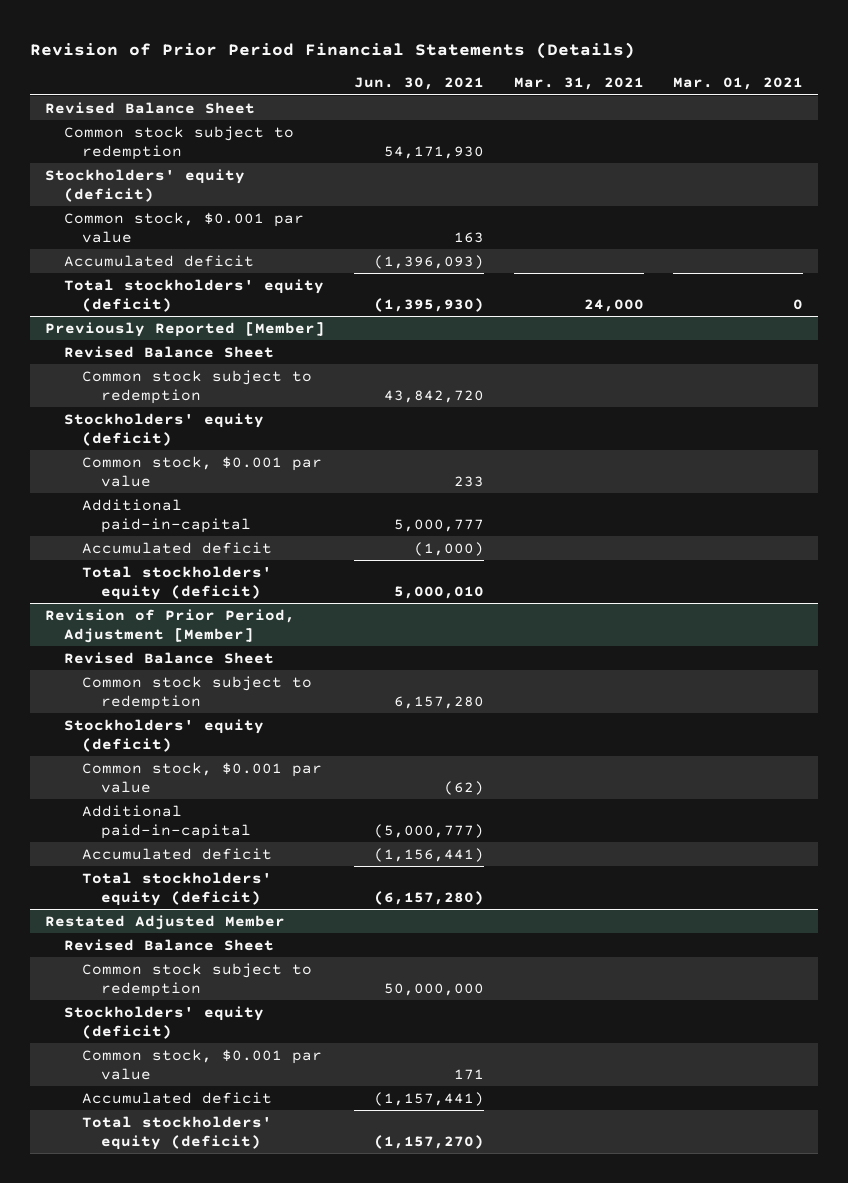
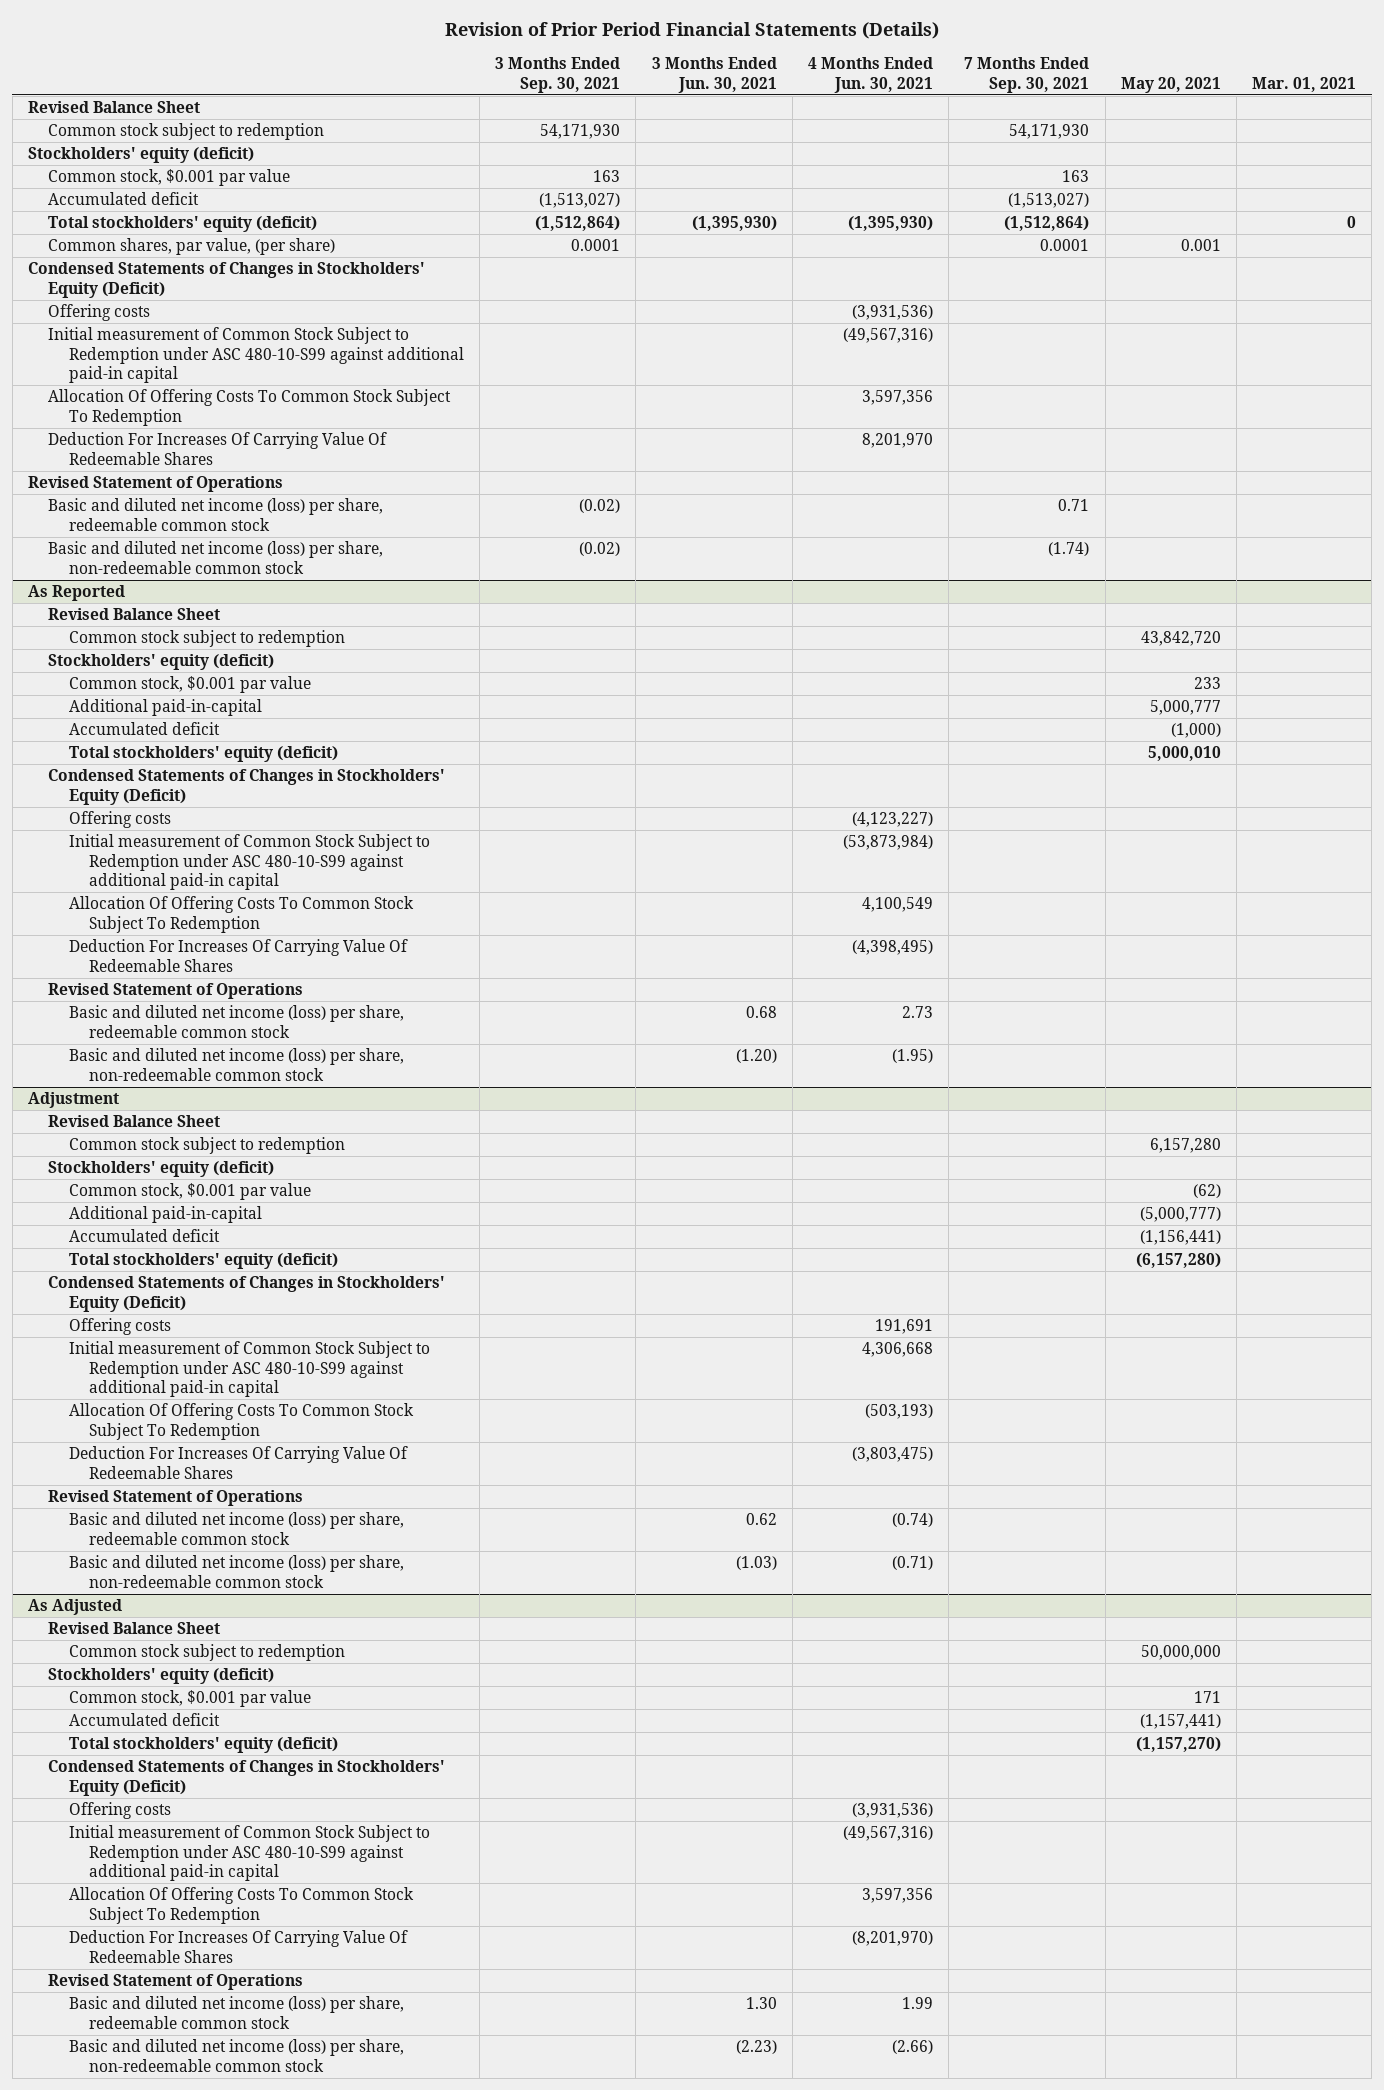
- | Jun. 30, 2021 | Mar. 31, 2021 | Mar. 01, 2021
+ | 3 Months Ended Sep. 30, 2021 | 3 Months Ended Jun. 30, 2021 | 4 Months Ended Jun. 30, 2021 | 7 Months Ended Sep. 30, 2021 | May 20, 2021 | Mar. 01, 2021
- Previously Reported [Member]
+ Common shares, par value, (per share) | 0.0001 | | | 0.0001 | 0.001 |
+ Condensed Statements of Changes in Stockholders' Equity (Deficit)
+ Offering costs | | | (3,931,536) | | |
+ Initial measurement of Common Stock Subject to Redemption under ASC 480-10-S99 against additional paid-in capital | | | (49,567,316) | | |
+ Allocation Of Offering Costs To Common Stock Subject To Redemption | | | 3,597,356 | | |
+ Deduction For Increases Of Carrying Value Of Redeemable Shares | | | 8,201,970 | | |
+ Revised Statement of Operations
+ Basic and diluted net income (loss) per share, redeemable common stock | (0.02) | | | 0.71 | |
+ Basic and diluted net income (loss) per share, non-redeemable common stock | (0.02) | | | (1.74) | |
+ As Reported
- Revision of Prior Period, Adjustment [Member]
+ Condensed Statements of Changes in Stockholders' Equity (Deficit)
+ Offering costs | | | (4,123,227) | | |
+ Initial measurement of Common Stock Subject to Redemption under ASC 480-10-S99 against additional paid-in capital | | | (53,873,984) | | |
+ Allocation Of Offering Costs To Common Stock Subject To Redemption | | | 4,100,549 | | |
+ Deduction For Increases Of Carrying Value Of Redeemable Shares | | | (4,398,495) | | |
+ Revised Statement of Operations
+ Basic and diluted net income (loss) per share, redeemable common stock | | 0.68 | 2.73 | | |
+ Basic and diluted net income (loss) per share, non-redeemable common stock | | (1.20) | (1.95) | | |
+ Adjustment
- Restated Adjusted Member
+ Condensed Statements of Changes in Stockholders' Equity (Deficit)
+ Offering costs | | | 191,691 | | |
+ Initial measurement of Common Stock Subject to Redemption under ASC 480-10-S99 against additional paid-in capital | | | 4,306,668 | | |
+ Allocation Of Offering Costs To Common Stock Subject To Redemption | | | (503,193) | | |
+ Deduction For Increases Of Carrying Value Of Redeemable Shares | | | (3,803,475) | | |
+ Revised Statement of Operations
+ Basic and diluted net income (loss) per share, redeemable common stock | | 0.62 | (0.74) | | |
+ Basic and diluted net income (loss) per share, non-redeemable common stock | | (1.03) | (0.71) | | |
+ As Adjusted
+ Condensed Statements of Changes in Stockholders' Equity (Deficit)
+ Offering costs | | | (3,931,536) | | |
+ Initial measurement of Common Stock Subject to Redemption under ASC 480-10-S99 against additional paid-in capital | | | (49,567,316) | | |
+ Allocation Of Offering Costs To Common Stock Subject To Redemption | | | 3,597,356 | | |
+ Deduction For Increases Of Carrying Value Of Redeemable Shares | | | (8,201,970) | | |
+ Revised Statement of Operations
+ Basic and diluted net income (loss) per share, redeemable common stock | | 1.30 | 1.99 | | |
+ Basic and diluted net income (loss) per share, non-redeemable common stock | | (2.23) | (2.66) | | |

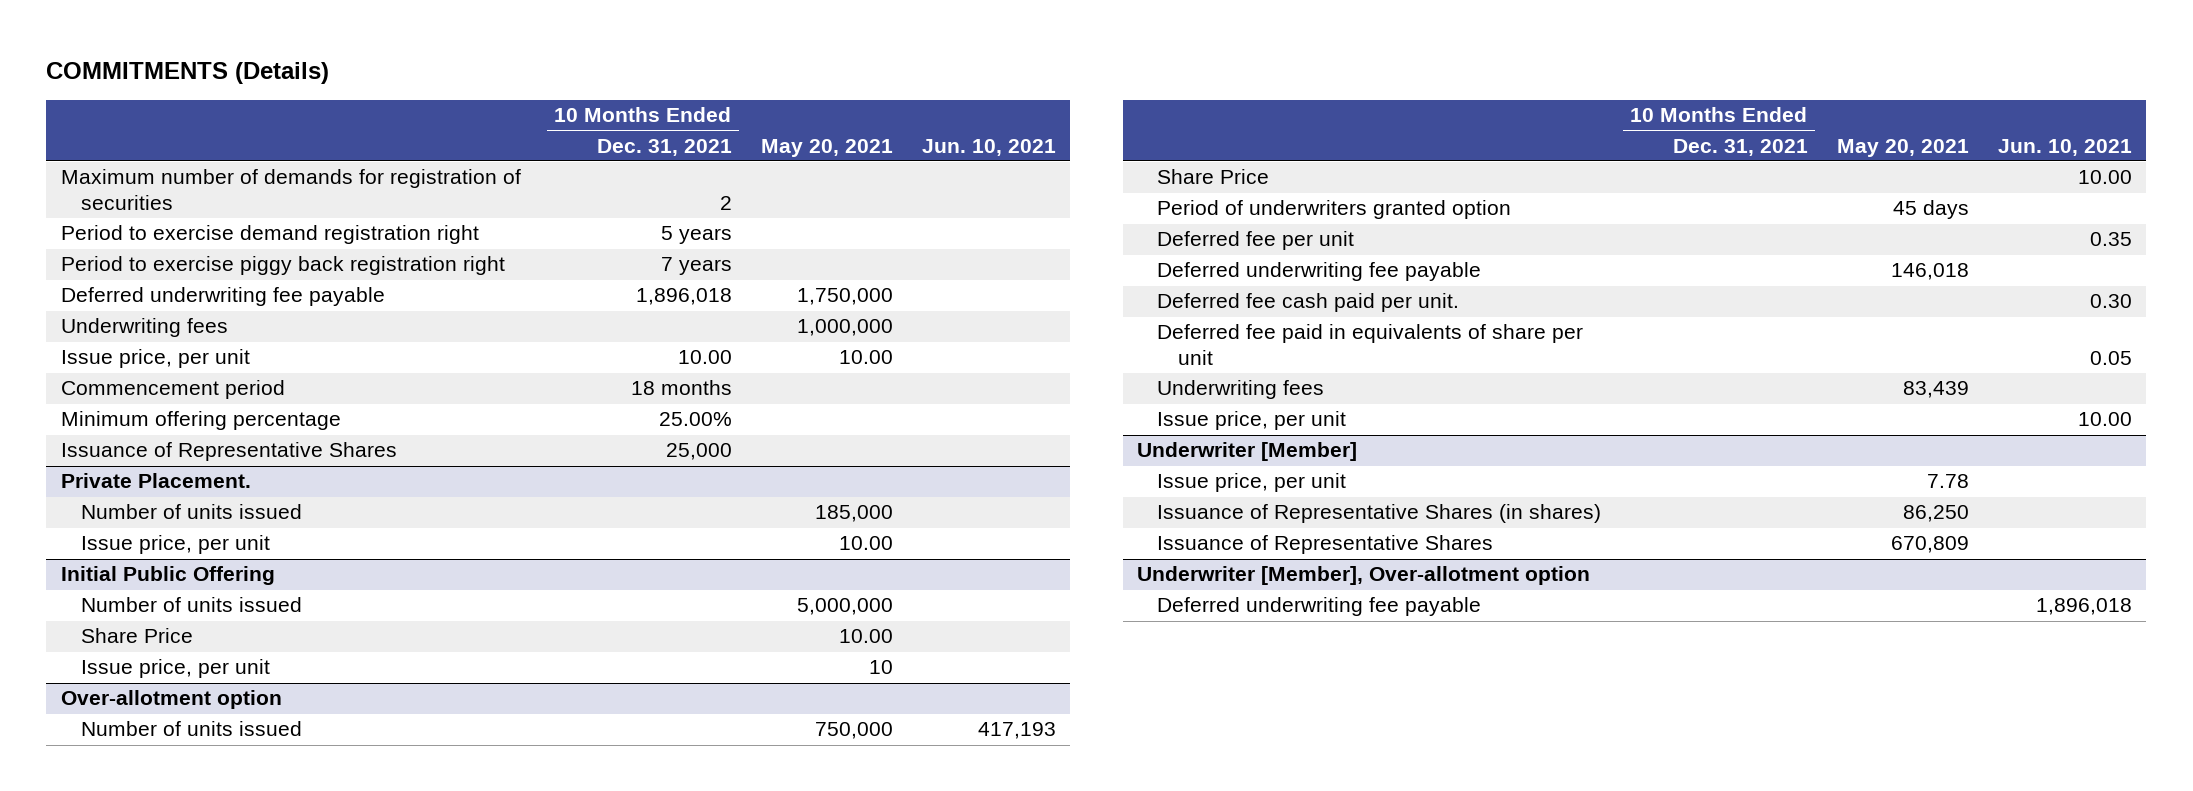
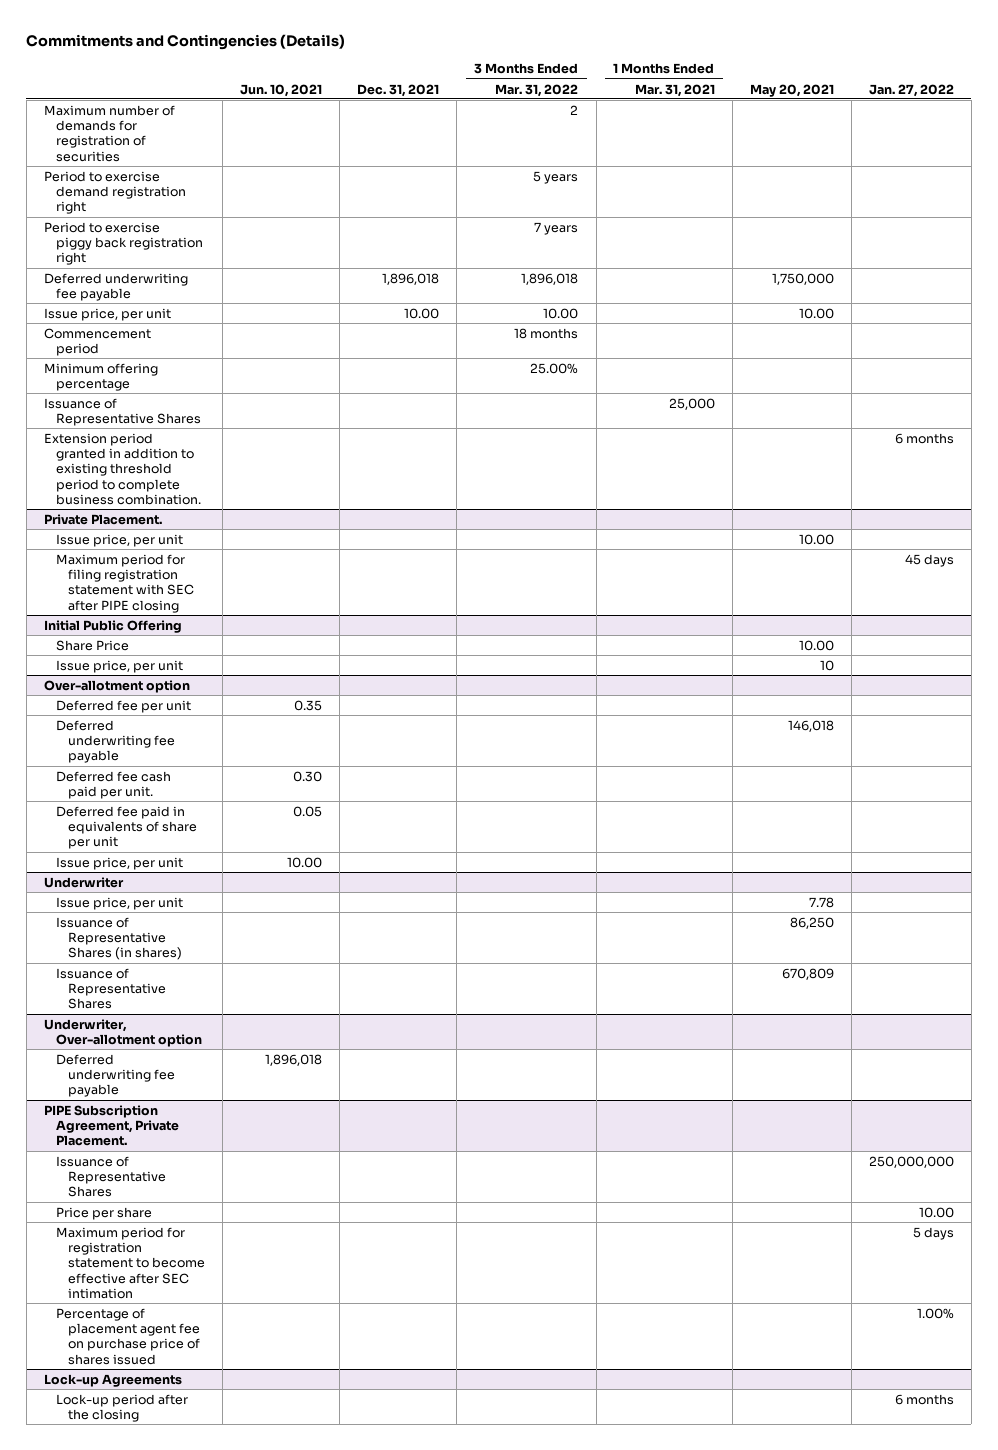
- COMMITMENTS (Details)
+ Commitments and Contingencies (Details)
- | 10 Months Ended Dec. 31, 2021 | May 20, 2021 | Jun. 10, 2021
+ | Jun. 10, 2021 | Dec. 31, 2021 | 3 Months Ended Mar. 31, 2022 | 1 Months Ended Mar. 31, 2021 | May 20, 2021 | Jan. 27, 2022
- Underwriting fees | | 1,000,000 |
+ Extension period granted in addition to existing threshold period to complete business combination. | | | | | | 6 months
@ Private Placement.
- Number of units issued | | 185,000 |
+ Maximum period for filing registration statement with SEC after PIPE closing | | | | | | 45 days
@ Initial Public Offering
- Number of units issued | | 5,000,000 |
@ Over-allotment option
- Number of units issued | | 750,000 | 417,193
- Share Price | | | 10.00
- Period of underwriters granted option | | 45 days |
- Underwriting fees | | 83,439 |
- Underwriter [Member]
+ Underwriter
- Underwriter [Member], Over-allotment option
+ Underwriter, Over-allotment option
+ PIPE Subscription Agreement, Private Placement.
+ Issuance of Representative Shares | | | | | | 250,000,000
+ Price per share | | | | | | 10.00
+ Maximum period for registration statement to become effective after SEC intimation | | | | | | 5 days
+ Percentage of placement agent fee on purchase price of shares issued | | | | | | 1.00%
+ Lock-up Agreements
+ Lock-up period after the closing | | | | | | 6 months

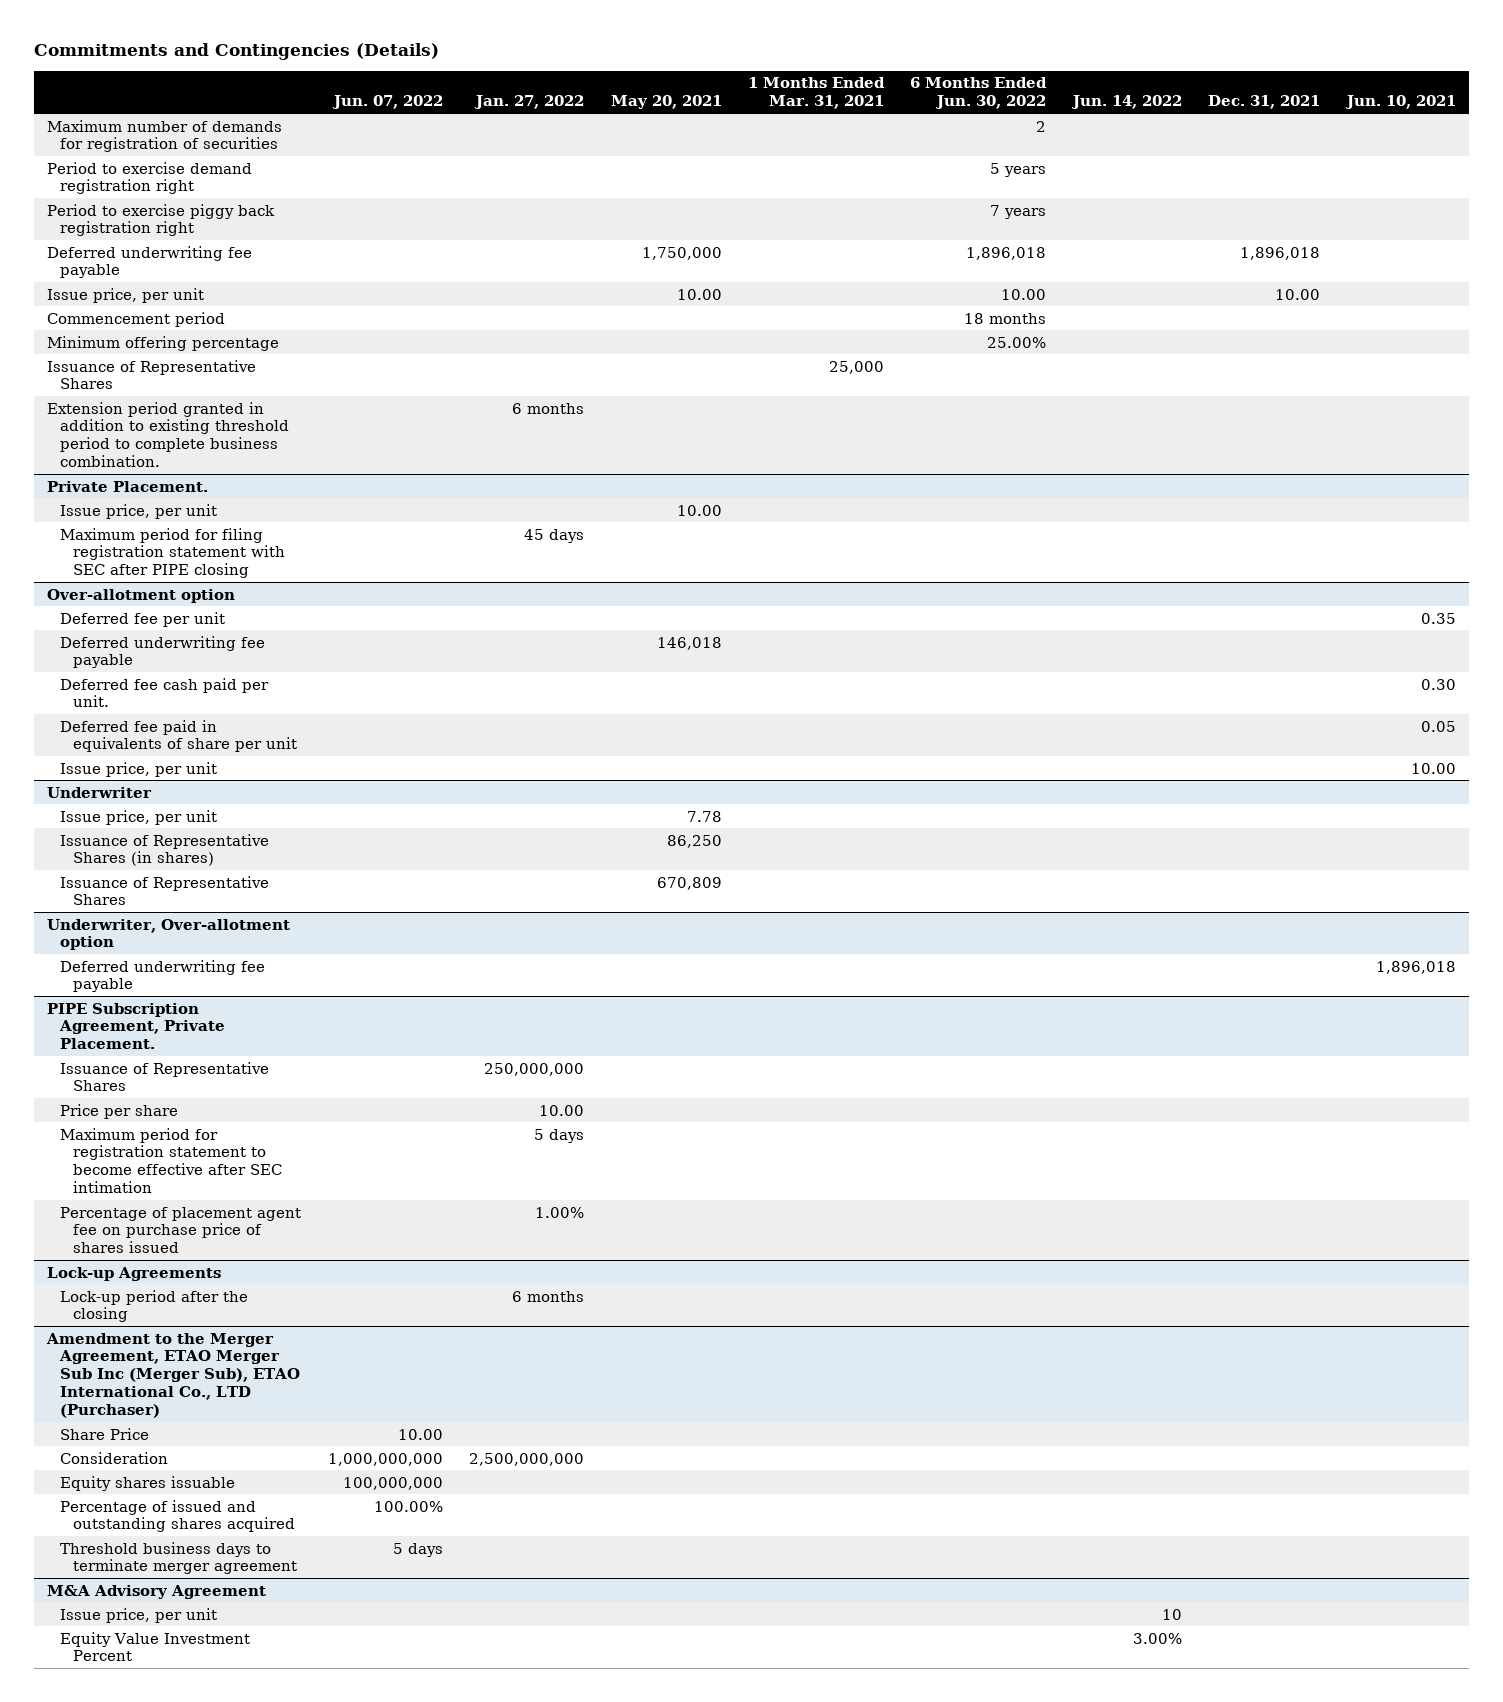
- | Jun. 10, 2021 | Dec. 31, 2021 | 3 Months Ended Mar. 31, 2022 | 1 Months Ended Mar. 31, 2021 | May 20, 2021 | Jan. 27, 2022
+ | Jun. 07, 2022 | Jan. 27, 2022 | May 20, 2021 | 1 Months Ended Mar. 31, 2021 | 6 Months Ended Jun. 30, 2022 | Jun. 14, 2022 | Dec. 31, 2021 | Jun. 10, 2021
- Initial Public Offering
- Share Price | | | | | 10.00 |
- Issue price, per unit | | | | | 10 |
+ Amendment to the Merger Agreement, ETAO Merger Sub Inc (Merger Sub), ETAO International Co., LTD (Purchaser)
+ Share Price | 10.00 | | | | | | |
+ Consideration | 1,000,000,000 | 2,500,000,000 | | | | | |
+ Equity shares issuable | 100,000,000 | | | | | | |
+ Percentage of issued and outstanding shares acquired | 100.00% | | | | | | |
+ Threshold business days to terminate merger agreement | 5 days | | | | | | |
+ M&A Advisory Agreement
+ Issue price, per unit | | | | | | 10 | |
+ Equity Value Investment Percent | | | | | | 3.00% | |

